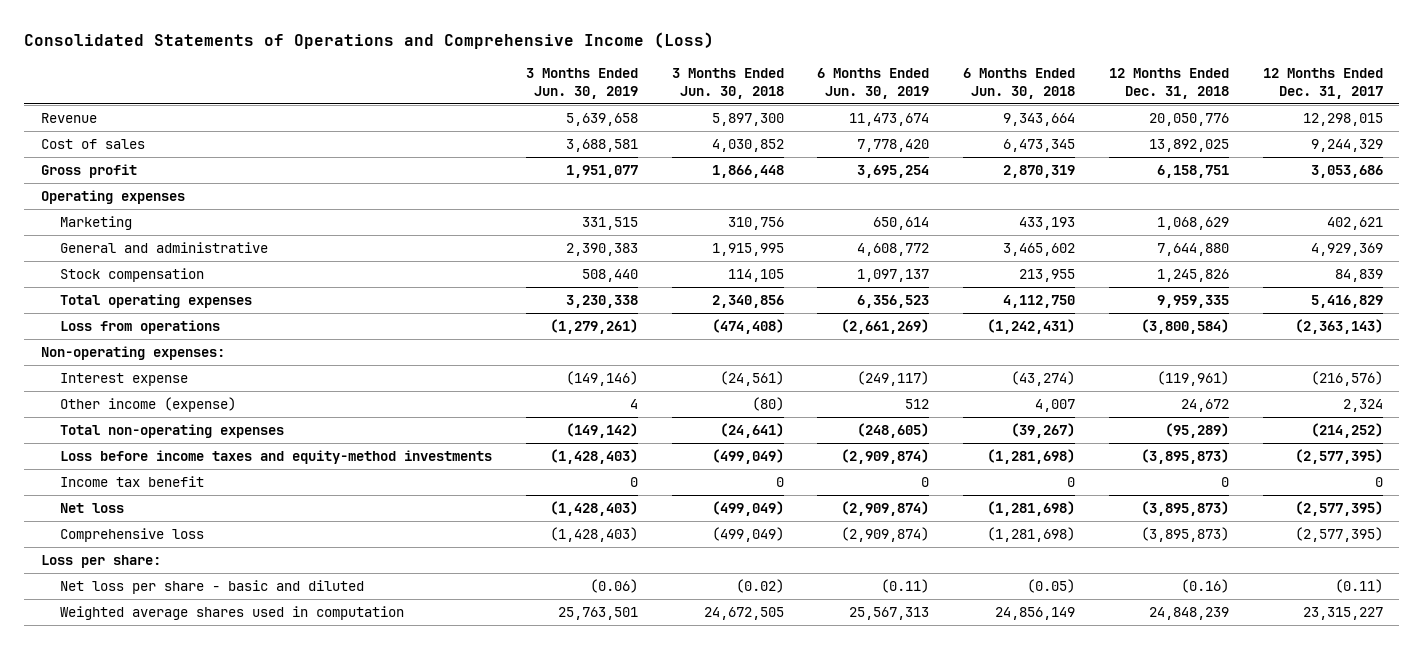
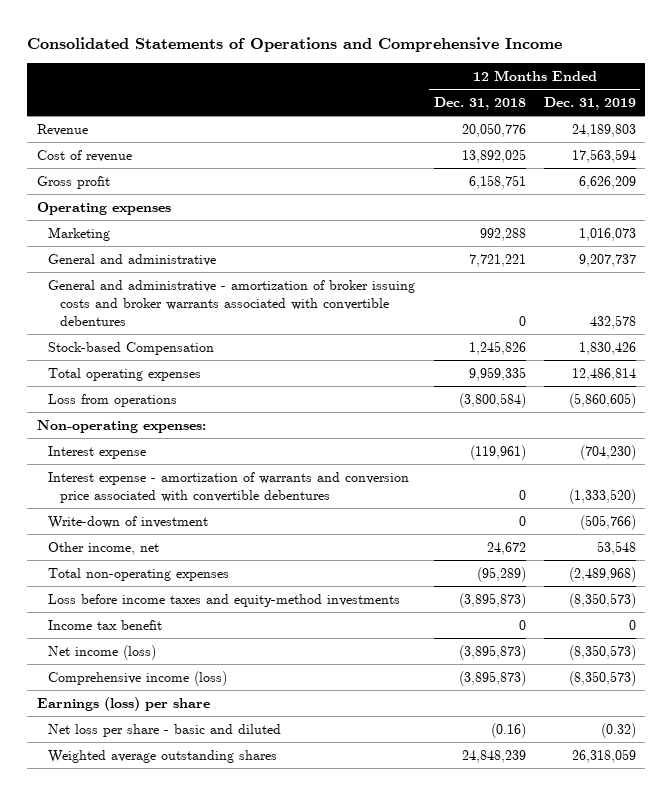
- Consolidated Statements of Operations and Comprehensive Income (Loss)
+ Consolidated Statements of Operations and Comprehensive Income
- | 3 Months Ended Jun. 30, 2019 | 3 Months Ended Jun. 30, 2018 | 6 Months Ended Jun. 30, 2019 | 6 Months Ended Jun. 30, 2018 | 12 Months Ended Dec. 31, 2018 | 12 Months Ended Dec. 31, 2017
+ | 12 Months Ended Dec. 31, 2018 | 12 Months Ended Dec. 31, 2019
- Cost of sales | 3,688,581 | 4,030,852 | 7,778,420 | 6,473,345 | 13,892,025 | 9,244,329
+ Cost of revenue | 13,892,025 | 17,563,594
- Marketing | 331,515 | 310,756 | 650,614 | 433,193 | 1,068,629 | 402,621
- General and administrative | 2,390,383 | 1,915,995 | 4,608,772 | 3,465,602 | 7,644,880 | 4,929,369
- Stock compensation | 508,440 | 114,105 | 1,097,137 | 213,955 | 1,245,826 | 84,839
+ Marketing | 992,288 | 1,016,073
+ General and administrative | 7,721,221 | 9,207,737
+ General and administrative - amortization of broker issuing costs and broker warrants associated with convertible debentures | 0 | 432,578
+ Stock-based Compensation | 1,245,826 | 1,830,426
- Other income (expense) | 4 | (80) | 512 | 4,007 | 24,672 | 2,324
+ Interest expense - amortization of warrants and conversion price associated with convertible debentures | 0 | (1,333,520)
+ Write-down of investment | 0 | (505,766)
+ Other income, net | 24,672 | 53,548
- Net loss | (1,428,403) | (499,049) | (2,909,874) | (1,281,698) | (3,895,873) | (2,577,395)
- Comprehensive loss | (1,428,403) | (499,049) | (2,909,874) | (1,281,698) | (3,895,873) | (2,577,395)
- Loss per share:
+ Net income (loss) | (3,895,873) | (8,350,573)
+ Comprehensive income (loss) | (3,895,873) | (8,350,573)
+ Earnings (loss) per share
- Weighted average shares used in computation | 25,763,501 | 24,672,505 | 25,567,313 | 24,856,149 | 24,848,239 | 23,315,227
+ Weighted average outstanding shares | 24,848,239 | 26,318,059

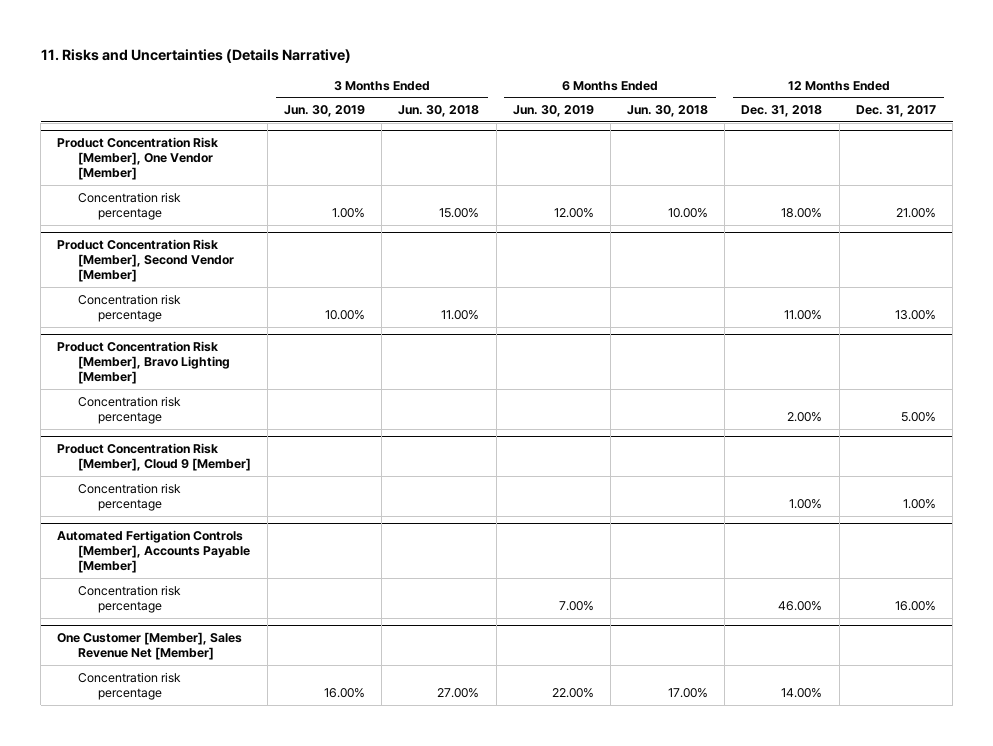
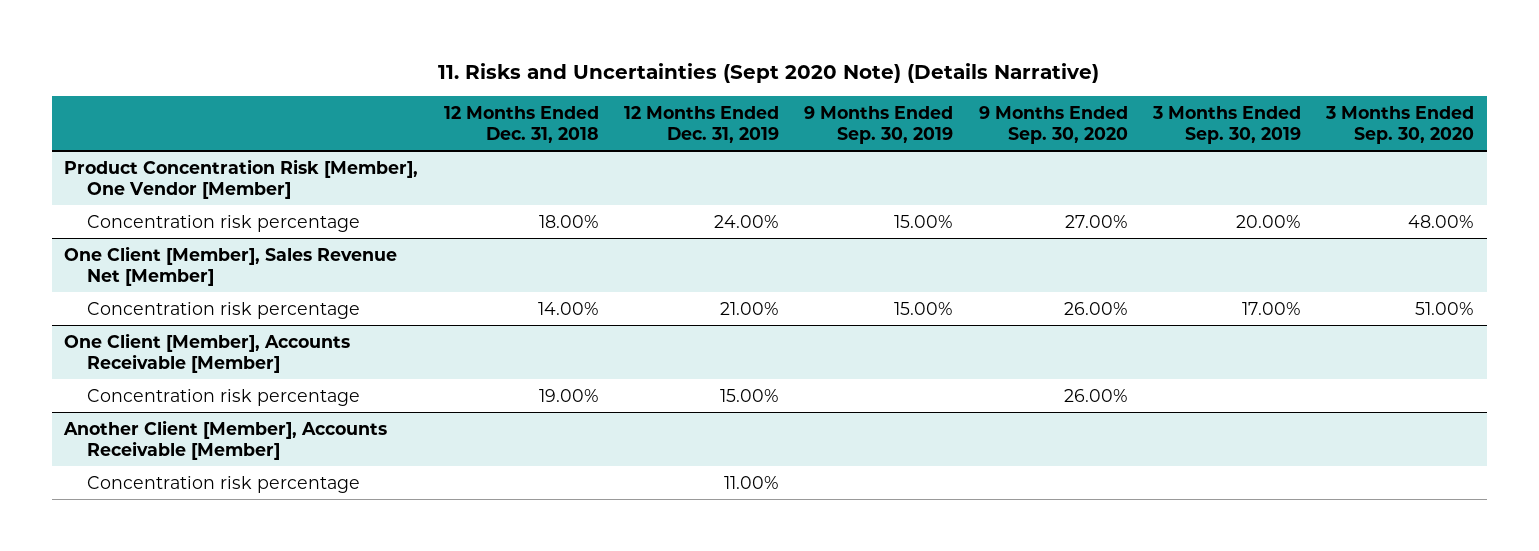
- 11. Risks and Uncertainties (Details Narrative)
+ 11. Risks and Uncertainties (Sept 2020 Note) (Details Narrative)
- | 3 Months Ended Jun. 30, 2019 | 3 Months Ended Jun. 30, 2018 | 6 Months Ended Jun. 30, 2019 | 6 Months Ended Jun. 30, 2018 | 12 Months Ended Dec. 31, 2018 | 12 Months Ended Dec. 31, 2017
+ | 12 Months Ended Dec. 31, 2018 | 12 Months Ended Dec. 31, 2019 | 9 Months Ended Sep. 30, 2019 | 9 Months Ended Sep. 30, 2020 | 3 Months Ended Sep. 30, 2019 | 3 Months Ended Sep. 30, 2020
- Product Concentration Risk [Member], Second Vendor [Member]
- Concentration risk percentage | 10.00% | 11.00% | | | 11.00% | 13.00%
- Product Concentration Risk [Member], Bravo Lighting [Member]
- Concentration risk percentage | | | | | 2.00% | 5.00%
- Product Concentration Risk [Member], Cloud 9 [Member]
- Concentration risk percentage | | | | | 1.00% | 1.00%
- Automated Fertigation Controls [Member], Accounts Payable [Member]
- Concentration risk percentage | | | 7.00% | | 46.00% | 16.00%
- One Customer [Member], Sales Revenue Net [Member]
+ One Client [Member], Sales Revenue Net [Member]
+ One Client [Member], Accounts Receivable [Member]
+ Concentration risk percentage | 19.00% | 15.00% | | 26.00% | |
+ Another Client [Member], Accounts Receivable [Member]
+ Concentration risk percentage | | 11.00% | | | |

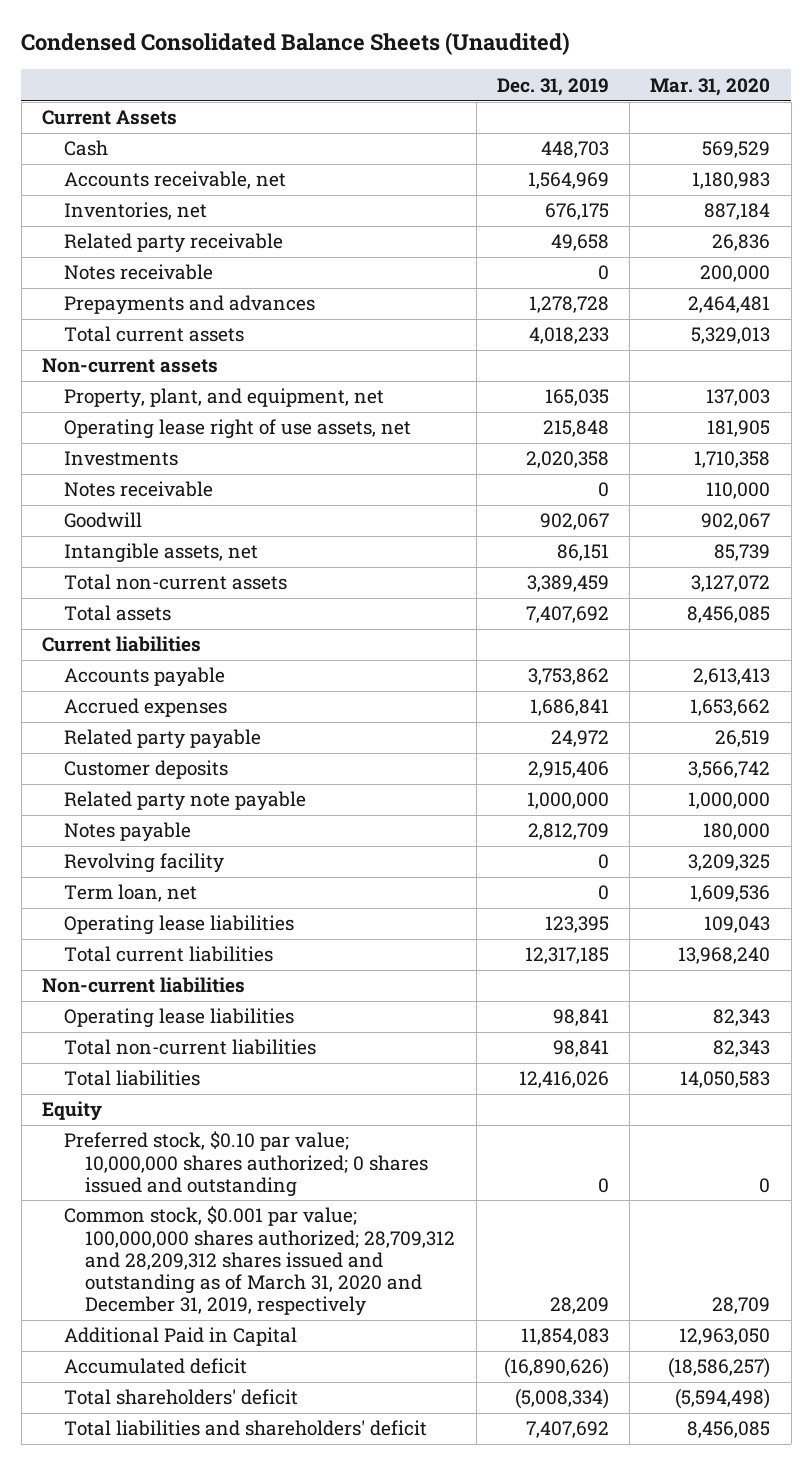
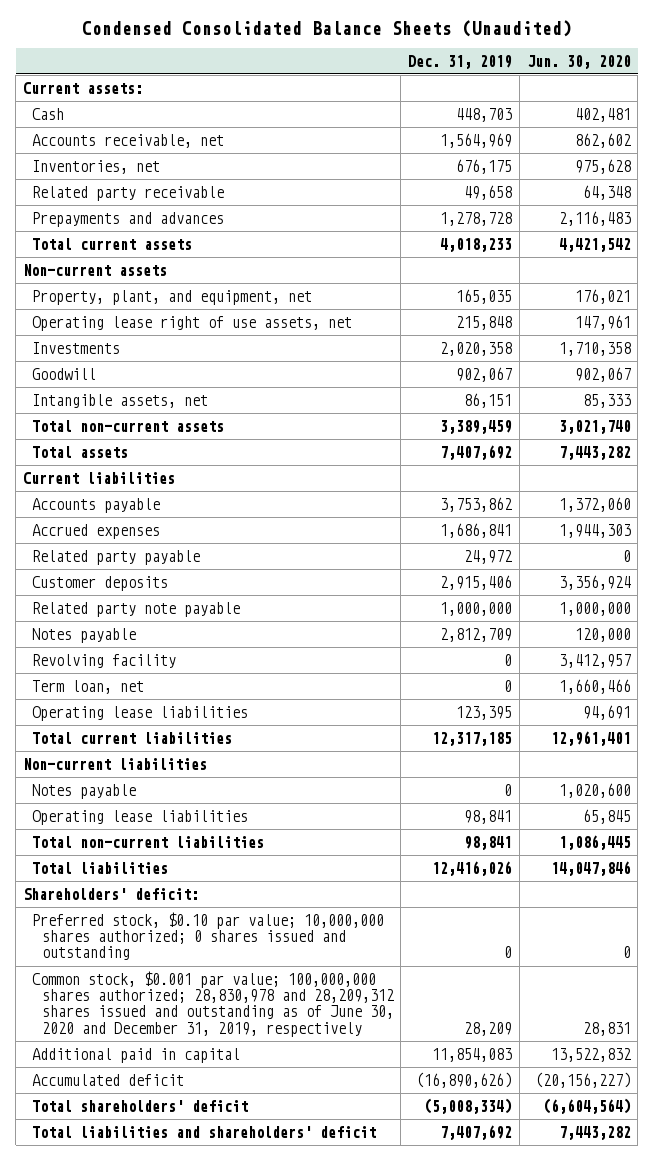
- | Dec. 31, 2019 | Mar. 31, 2020
+ | Dec. 31, 2019 | Jun. 30, 2020
- Current Assets
+ Current assets:
- Notes receivable | 0 | 200,000
- Notes receivable | 0 | 110,000
+ Notes payable | 0 | 1,020,600
- Equity
+ Shareholders' deficit:
- Common stock, $0.001 par value; 100,000,000 shares authorized; 28,709,312 and 28,209,312 shares issued and outstanding as of March 31, 2020 and December 31, 2019, respectively | 28,209 | 28,709
- Additional Paid in Capital | 11,854,083 | 12,963,050
+ Common stock, $0.001 par value; 100,000,000 shares authorized; 28,830,978 and 28,209,312 shares issued and outstanding as of June 30, 2020 and December 31, 2019, respectively | 28,209 | 28,831
+ Additional paid in capital | 11,854,083 | 13,522,832

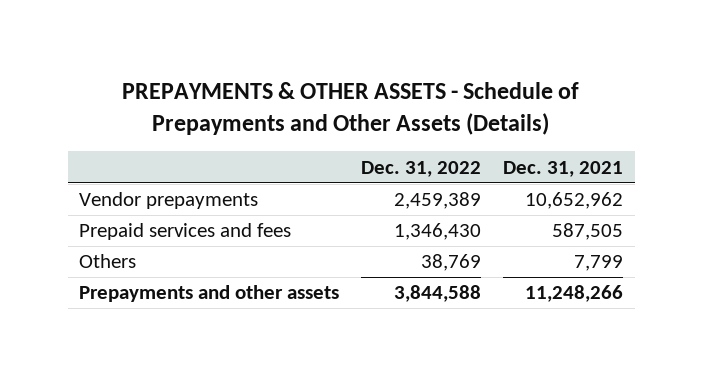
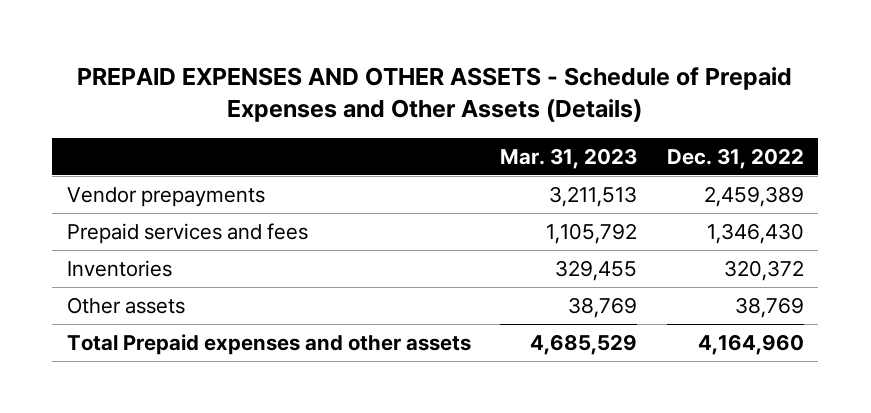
- PREPAYMENTS & OTHER ASSETS - Schedule of Prepayments and Other Assets (Details)
+ PREPAID EXPENSES AND OTHER ASSETS - Schedule of Prepaid Expenses and Other Assets (Details)
- | Dec. 31, 2022 | Dec. 31, 2021
+ | Mar. 31, 2023 | Dec. 31, 2022
- Others | 38,769 | 7,799
- Prepayments and other assets | 3,844,588 | 11,248,266
+ Inventories | 329,455 | 320,372
+ Other assets | 38,769 | 38,769
+ Total Prepaid expenses and other assets | 4,685,529 | 4,164,960

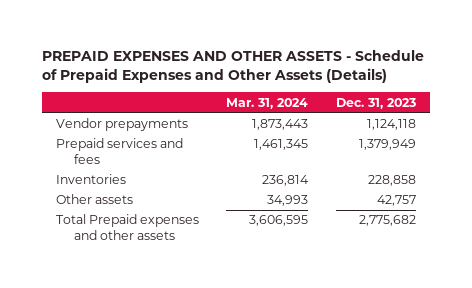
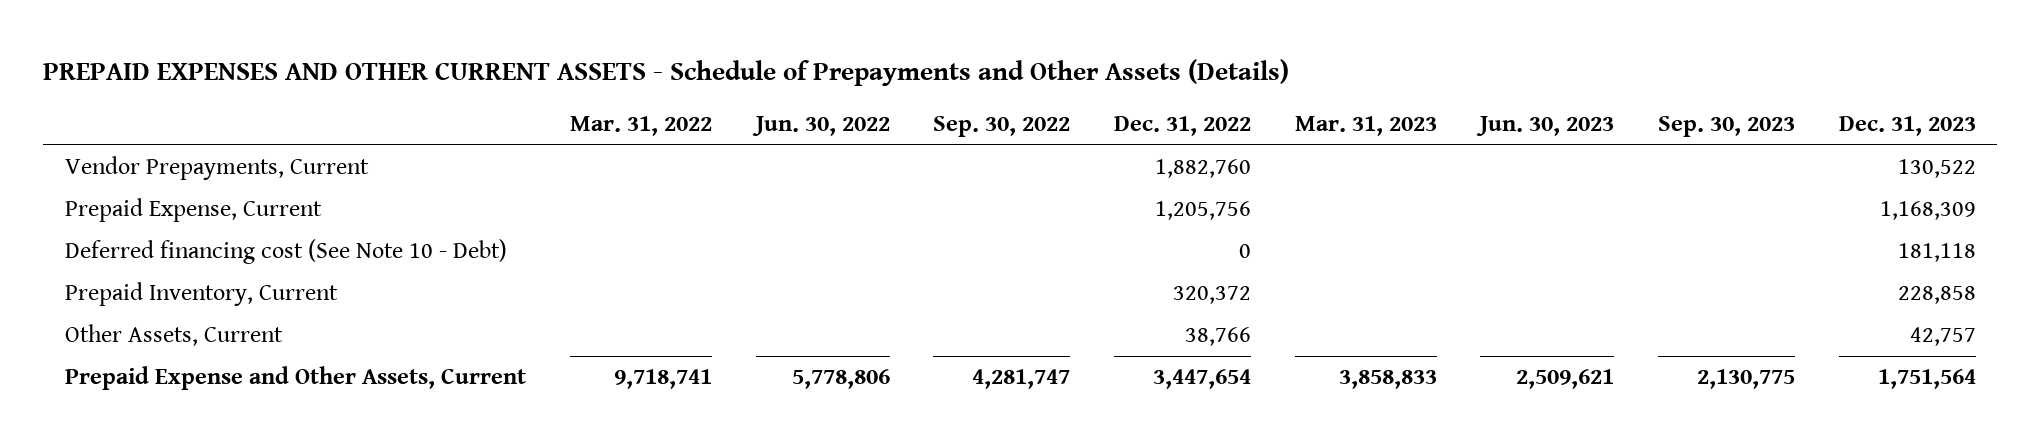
- PREPAID EXPENSES AND OTHER ASSETS - Schedule of Prepaid Expenses and Other Assets (Details)
+ PREPAID EXPENSES AND OTHER CURRENT ASSETS - Schedule of Prepayments and Other Assets (Details)
- | Mar. 31, 2024 | Dec. 31, 2023
+ | Mar. 31, 2022 | Jun. 30, 2022 | Sep. 30, 2022 | Dec. 31, 2022 | Mar. 31, 2023 | Jun. 30, 2023 | Sep. 30, 2023 | Dec. 31, 2023
- Vendor prepayments | 1,873,443 | 1,124,118
- Prepaid services and fees | 1,461,345 | 1,379,949
- Inventories | 236,814 | 228,858
- Other assets | 34,993 | 42,757
- Total Prepaid expenses and other assets | 3,606,595 | 2,775,682
+ Vendor Prepayments, Current | | | | 1,882,760 | | | | 130,522
+ Prepaid Expense, Current | | | | 1,205,756 | | | | 1,168,309
+ Deferred financing cost (See Note 10 - Debt) | | | | 0 | | | | 181,118
+ Prepaid Inventory, Current | | | | 320,372 | | | | 228,858
+ Other Assets, Current | | | | 38,766 | | | | 42,757
+ Prepaid Expense and Other Assets, Current | 9,718,741 | 5,778,806 | 4,281,747 | 3,447,654 | 3,858,833 | 2,509,621 | 2,130,775 | 1,751,564

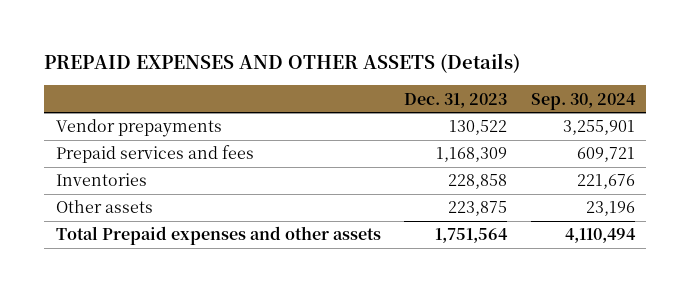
- PREPAID EXPENSES AND OTHER CURRENT ASSETS - Schedule of Prepayments and Other Assets (Details)
+ PREPAID EXPENSES AND OTHER ASSETS (Details)
- | Mar. 31, 2022 | Jun. 30, 2022 | Sep. 30, 2022 | Dec. 31, 2022 | Mar. 31, 2023 | Jun. 30, 2023 | Sep. 30, 2023 | Dec. 31, 2023
+ | Dec. 31, 2023 | Sep. 30, 2024
- Vendor Prepayments, Current | | | | 1,882,760 | | | | 130,522
- Prepaid Expense, Current | | | | 1,205,756 | | | | 1,168,309
- Deferred financing cost (See Note 10 - Debt) | | | | 0 | | | | 181,118
- Prepaid Inventory, Current | | | | 320,372 | | | | 228,858
- Other Assets, Current | | | | 38,766 | | | | 42,757
- Prepaid Expense and Other Assets, Current | 9,718,741 | 5,778,806 | 4,281,747 | 3,447,654 | 3,858,833 | 2,509,621 | 2,130,775 | 1,751,564
+ Vendor prepayments | 130,522 | 3,255,901
+ Prepaid services and fees | 1,168,309 | 609,721
+ Inventories | 228,858 | 221,676
+ Other assets | 223,875 | 23,196
+ Total Prepaid expenses and other assets | 1,751,564 | 4,110,494

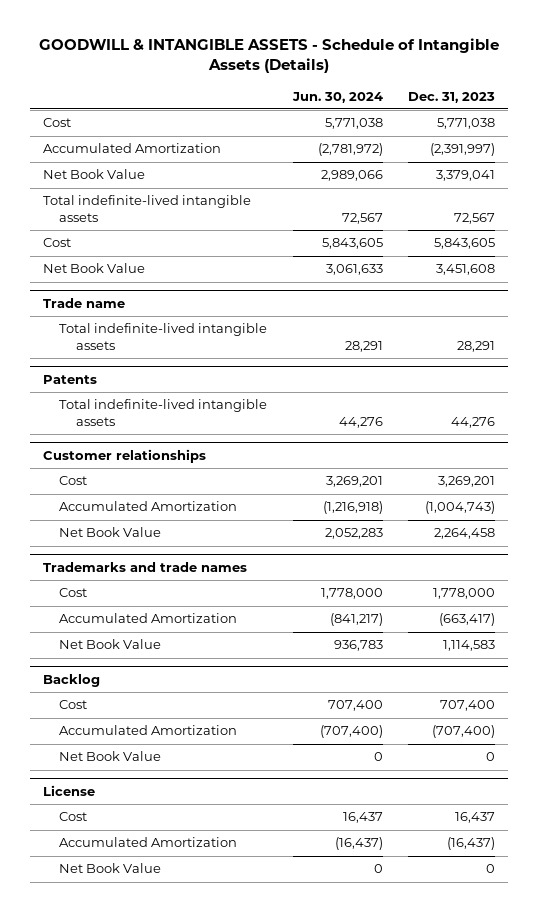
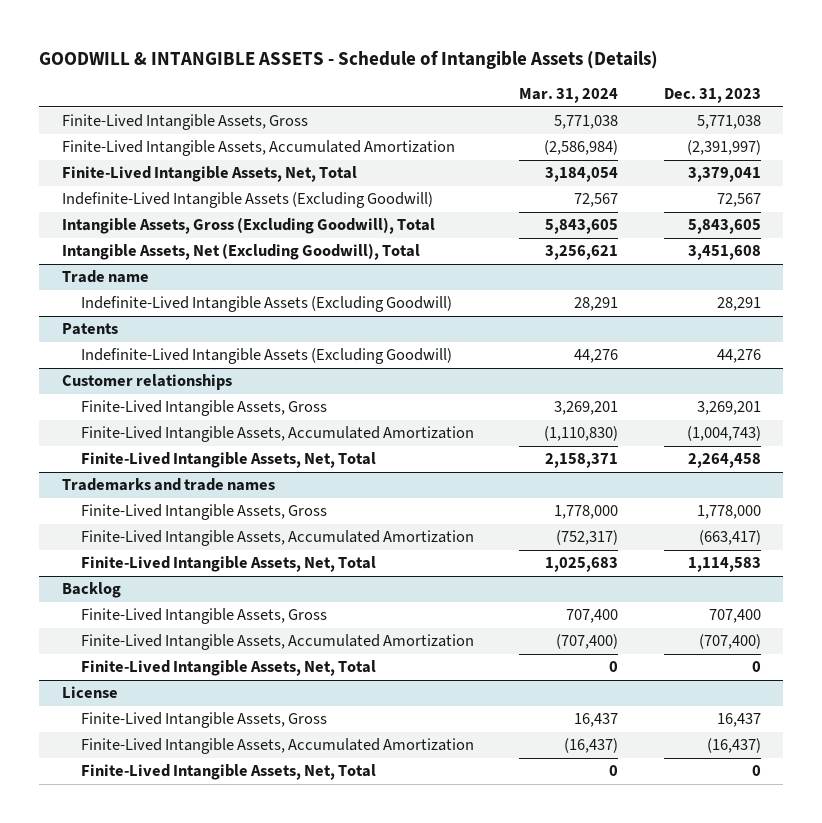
- | Jun. 30, 2024 | Dec. 31, 2023
+ | Mar. 31, 2024 | Dec. 31, 2023
- Cost | 5,771,038 | 5,771,038
- Accumulated Amortization | (2,781,972) | (2,391,997)
- Net Book Value | 2,989,066 | 3,379,041
- Total indefinite-lived intangible assets | 72,567 | 72,567
- Cost | 5,843,605 | 5,843,605
- Net Book Value | 3,061,633 | 3,451,608
+ Finite-Lived Intangible Assets, Gross | 5,771,038 | 5,771,038
+ Finite-Lived Intangible Assets, Accumulated Amortization | (2,586,984) | (2,391,997)
+ Finite-Lived Intangible Assets, Net, Total | 3,184,054 | 3,379,041
+ Indefinite-Lived Intangible Assets (Excluding Goodwill) | 72,567 | 72,567
+ Intangible Assets, Gross (Excluding Goodwill), Total | 5,843,605 | 5,843,605
+ Intangible Assets, Net (Excluding Goodwill), Total | 3,256,621 | 3,451,608
@ Trade name
- Total indefinite-lived intangible assets | 28,291 | 28,291
+ Indefinite-Lived Intangible Assets (Excluding Goodwill) | 28,291 | 28,291
@ Patents
- Total indefinite-lived intangible assets | 44,276 | 44,276
+ Indefinite-Lived Intangible Assets (Excluding Goodwill) | 44,276 | 44,276
@ Customer relationships
- Cost | 3,269,201 | 3,269,201
- Accumulated Amortization | (1,216,918) | (1,004,743)
- Net Book Value | 2,052,283 | 2,264,458
+ Finite-Lived Intangible Assets, Gross | 3,269,201 | 3,269,201
+ Finite-Lived Intangible Assets, Accumulated Amortization | (1,110,830) | (1,004,743)
+ Finite-Lived Intangible Assets, Net, Total | 2,158,371 | 2,264,458
@ Trademarks and trade names
- Cost | 1,778,000 | 1,778,000
- Accumulated Amortization | (841,217) | (663,417)
- Net Book Value | 936,783 | 1,114,583
+ Finite-Lived Intangible Assets, Gross | 1,778,000 | 1,778,000
+ Finite-Lived Intangible Assets, Accumulated Amortization | (752,317) | (663,417)
+ Finite-Lived Intangible Assets, Net, Total | 1,025,683 | 1,114,583
@ Backlog
- Cost | 707,400 | 707,400
- Accumulated Amortization | (707,400) | (707,400)
- Net Book Value | 0 | 0
+ Finite-Lived Intangible Assets, Gross | 707,400 | 707,400
+ Finite-Lived Intangible Assets, Accumulated Amortization | (707,400) | (707,400)
+ Finite-Lived Intangible Assets, Net, Total | 0 | 0
@ License
- Cost | 16,437 | 16,437
- Accumulated Amortization | (16,437) | (16,437)
- Net Book Value | 0 | 0
+ Finite-Lived Intangible Assets, Gross | 16,437 | 16,437
+ Finite-Lived Intangible Assets, Accumulated Amortization | (16,437) | (16,437)
+ Finite-Lived Intangible Assets, Net, Total | 0 | 0

